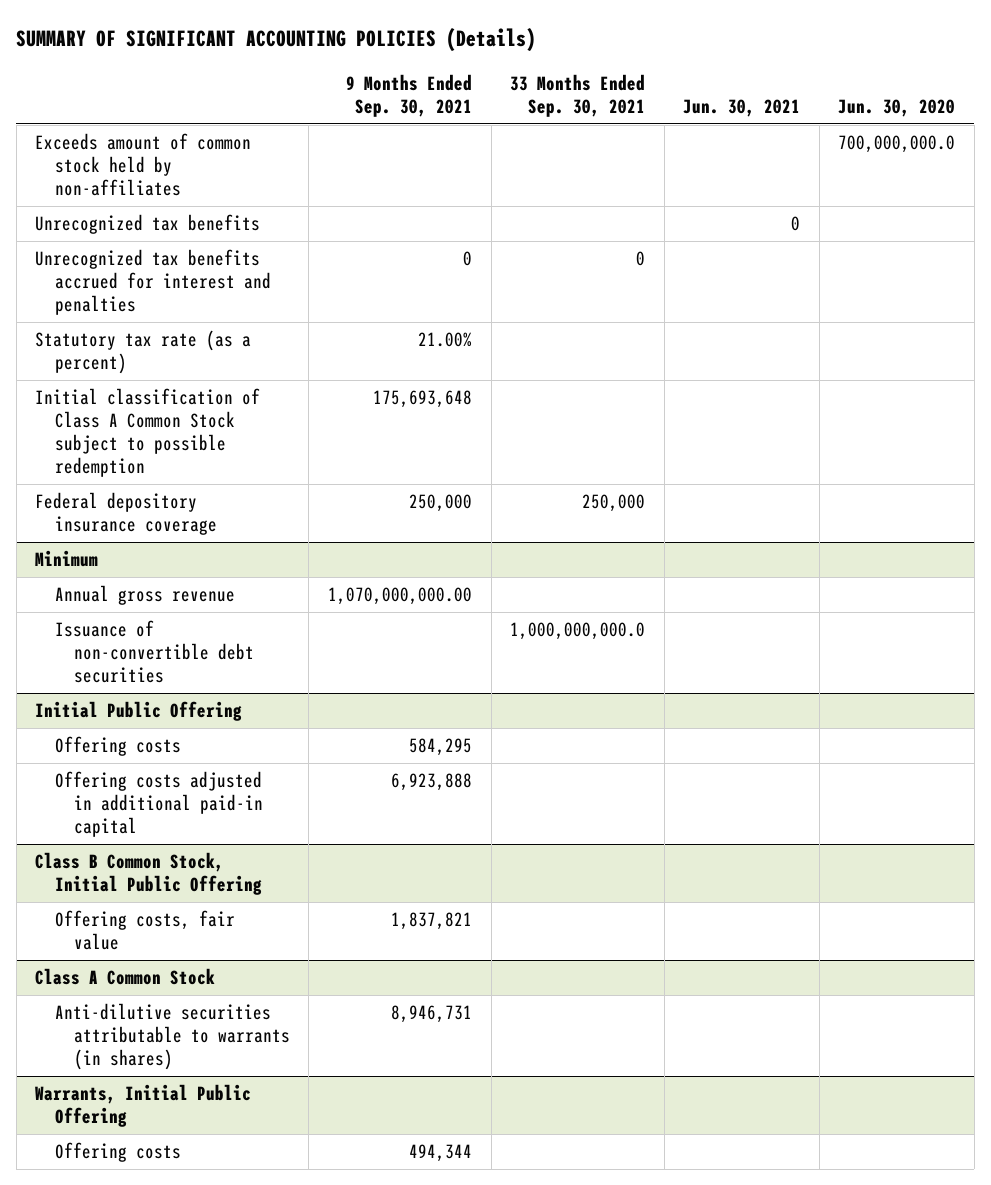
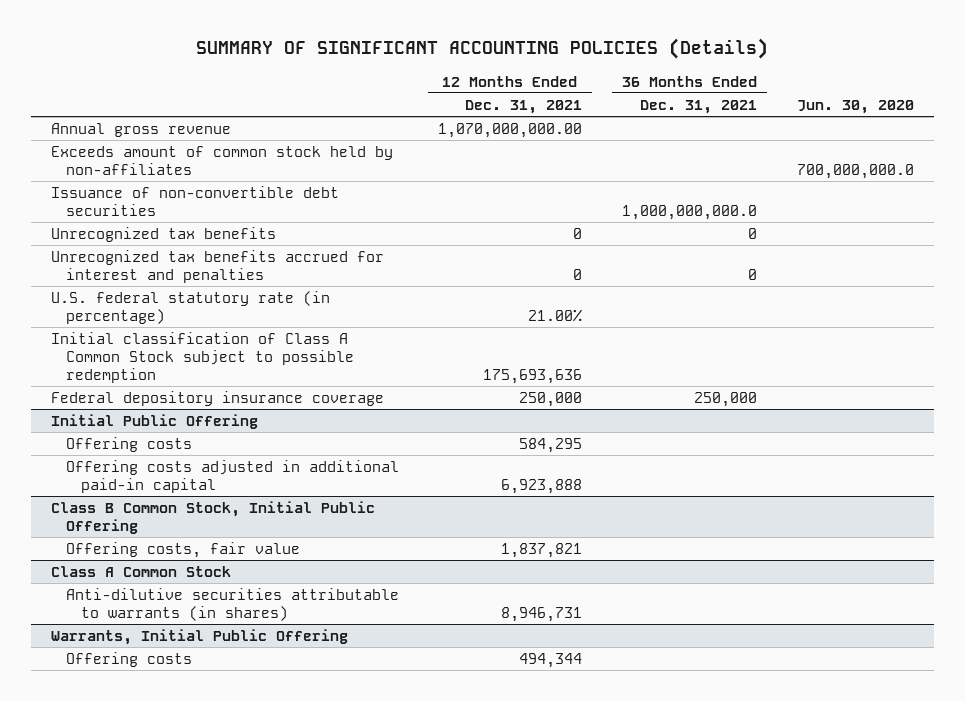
- | 9 Months Ended Sep. 30, 2021 | 33 Months Ended Sep. 30, 2021 | Jun. 30, 2021 | Jun. 30, 2020
+ | 12 Months Ended Dec. 31, 2021 | 36 Months Ended Dec. 31, 2021 | Jun. 30, 2020
+ Annual gross revenue | 1,070,000,000.00 | |
+ Issuance of non-convertible debt securities | | 1,000,000,000.0 |
- Statutory tax rate (as a percent) | 21.00% | | |
+ U.S. federal statutory rate (in percentage) | 21.00% | |
- Minimum
- Annual gross revenue | 1,070,000,000.00 | | |
- Issuance of non-convertible debt securities | | 1,000,000,000.0 | |

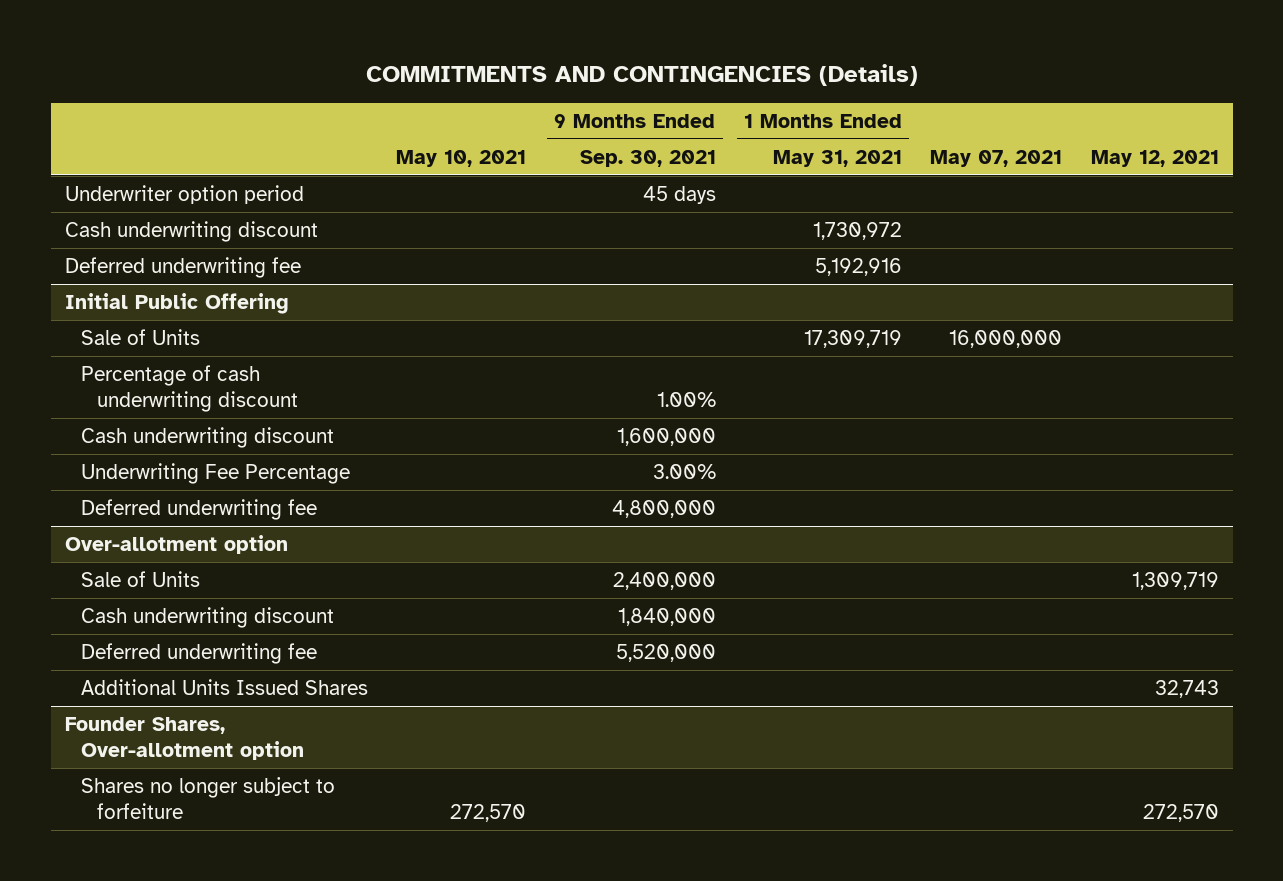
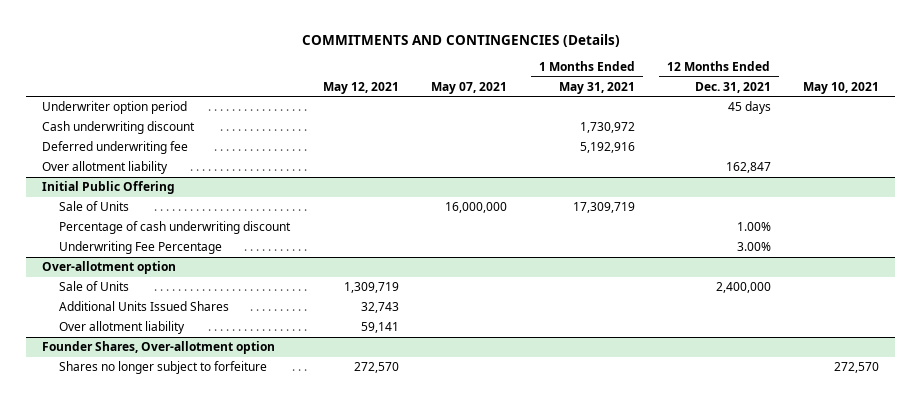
- | May 10, 2021 | 9 Months Ended Sep. 30, 2021 | 1 Months Ended May 31, 2021 | May 07, 2021 | May 12, 2021
+ | May 12, 2021 | May 07, 2021 | 1 Months Ended May 31, 2021 | 12 Months Ended Dec. 31, 2021 | May 10, 2021
+ Over allotment liability | | | | 162,847 |
@ Initial Public Offering
- Cash underwriting discount | | 1,600,000 | | |
- Deferred underwriting fee | | 4,800,000 | | |
@ Over-allotment option
- Cash underwriting discount | | 1,840,000 | | |
- Deferred underwriting fee | | 5,520,000 | | |
+ Over allotment liability | 59,141 | | | |

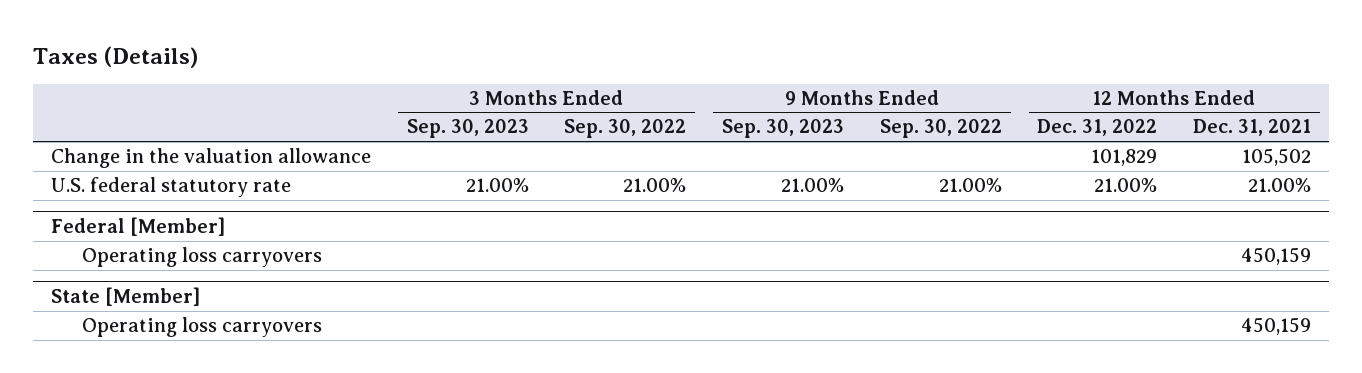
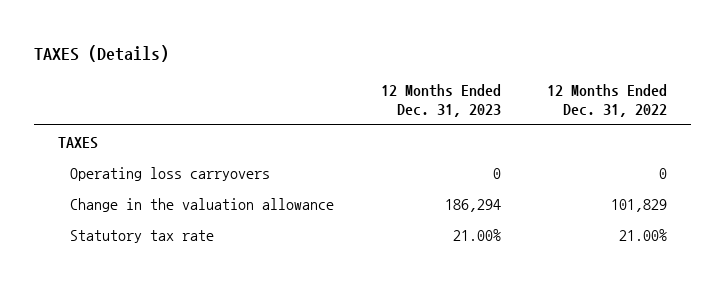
- Taxes (Details)
+ TAXES (Details)
- | 3 Months Ended Sep. 30, 2023 | 3 Months Ended Sep. 30, 2022 | 9 Months Ended Sep. 30, 2023 | 9 Months Ended Sep. 30, 2022 | 12 Months Ended Dec. 31, 2022 | 12 Months Ended Dec. 31, 2021
+ | 12 Months Ended Dec. 31, 2023 | 12 Months Ended Dec. 31, 2022
+ TAXES
+ Operating loss carryovers | 0 | 0
- U.S. federal statutory rate | 21.00% | 21.00% | 21.00% | 21.00% | 21.00% | 21.00%
- Federal [Member]
- Operating loss carryovers | | | | | | 450,159
- State [Member]
- Operating loss carryovers | | | | | | 450,159
+ Statutory tax rate | 21.00% | 21.00%

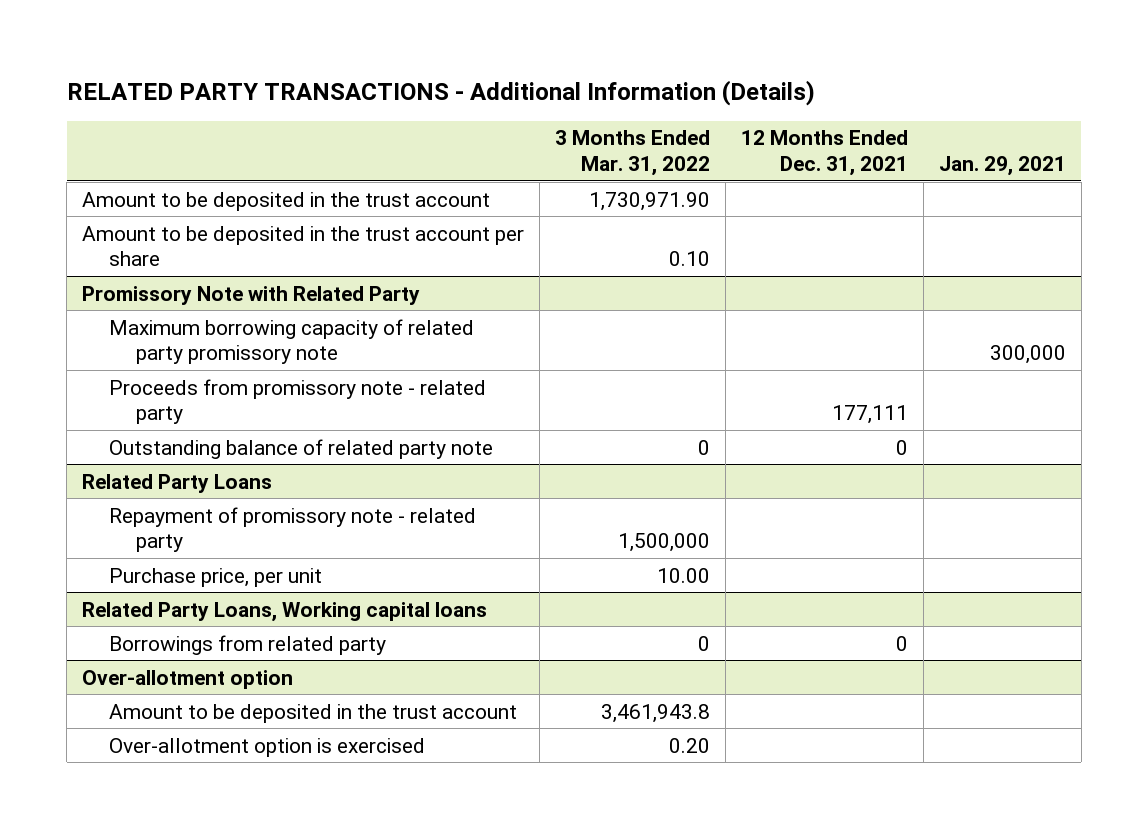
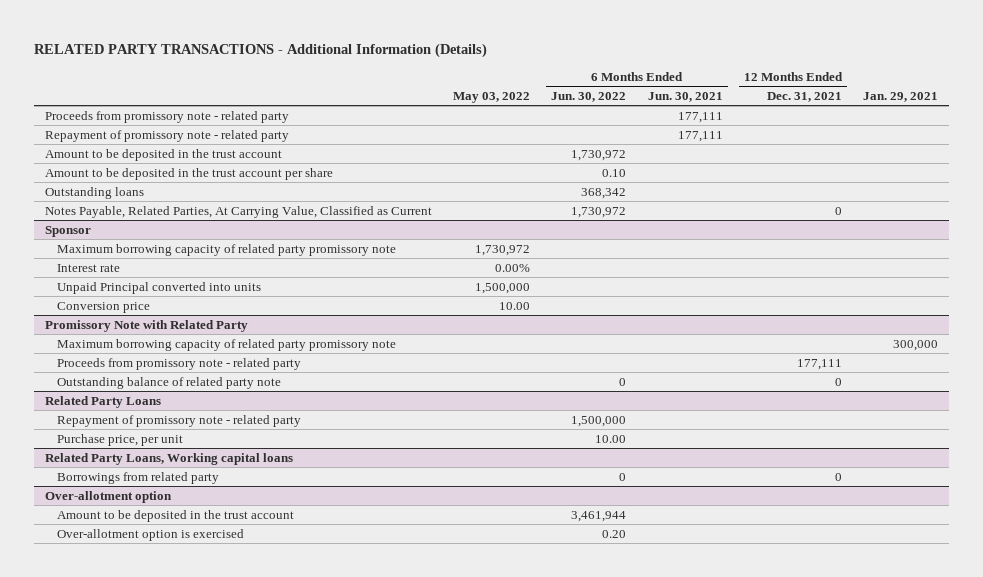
- | 3 Months Ended Mar. 31, 2022 | 12 Months Ended Dec. 31, 2021 | Jan. 29, 2021
+ | May 03, 2022 | 6 Months Ended Jun. 30, 2022 | 6 Months Ended Jun. 30, 2021 | 12 Months Ended Dec. 31, 2021 | Jan. 29, 2021
+ Proceeds from promissory note - related party | | | 177,111 | |
+ Repayment of promissory note - related party | | | 177,111 | |
+ Outstanding loans | | 368,342 | | |
+ Notes Payable, Related Parties, At Carrying Value, Classified as Current | | 1,730,972 | | 0 |
+ Sponsor
+ Maximum borrowing capacity of related party promissory note | 1,730,972 | | | |
+ Interest rate | 0.00% | | | |
+ Unpaid Principal converted into units | 1,500,000 | | | |
+ Conversion price | 10.00 | | | |

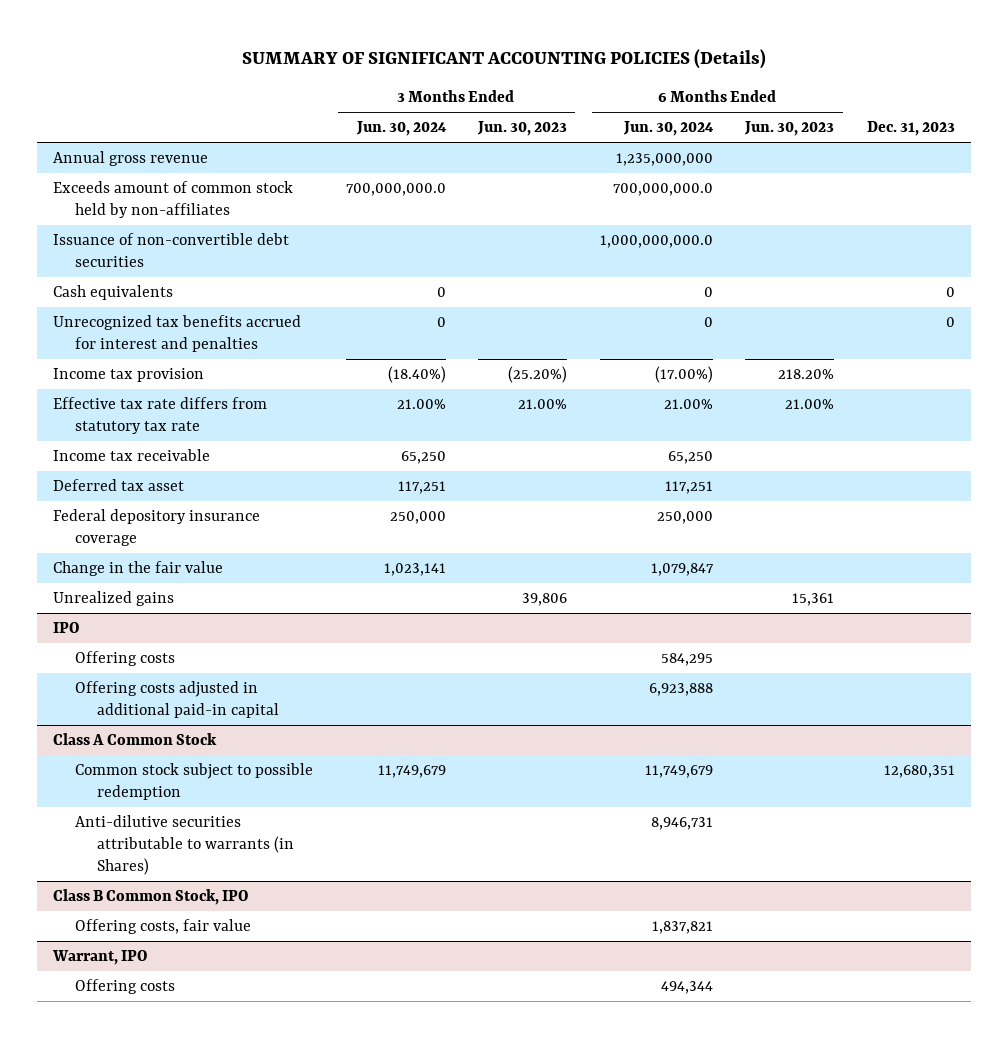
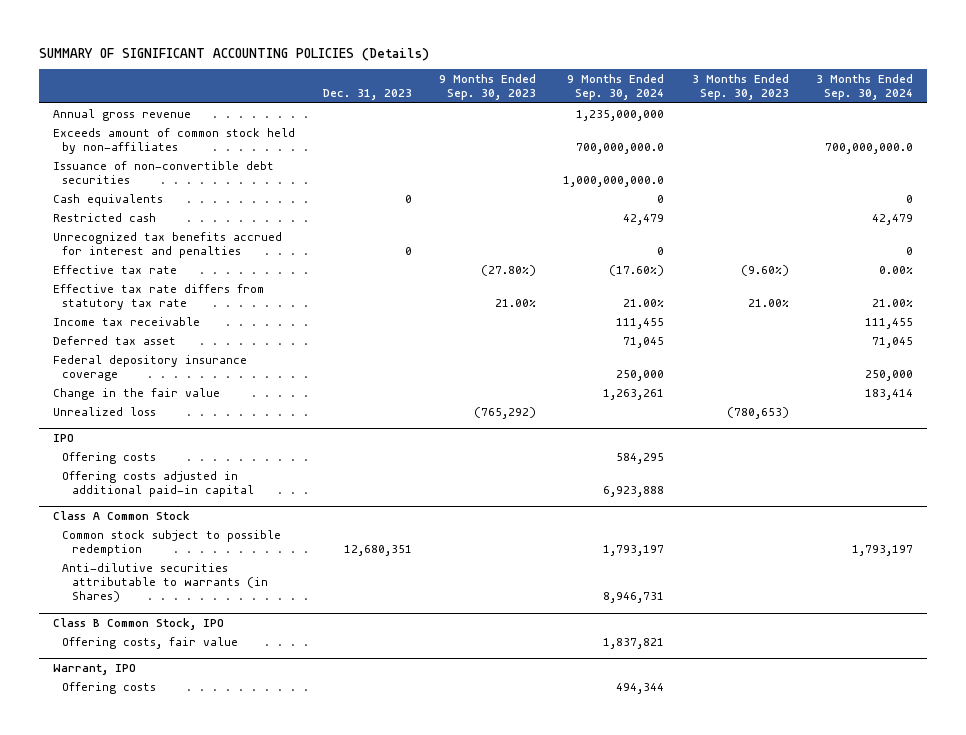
- | 3 Months Ended Jun. 30, 2024 | 3 Months Ended Jun. 30, 2023 | 6 Months Ended Jun. 30, 2024 | 6 Months Ended Jun. 30, 2023 | Dec. 31, 2023
+ | Dec. 31, 2023 | 9 Months Ended Sep. 30, 2023 | 9 Months Ended Sep. 30, 2024 | 3 Months Ended Sep. 30, 2023 | 3 Months Ended Sep. 30, 2024
+ Restricted cash | | | 42,479 | | 42,479
- Income tax provision | (18.40%) | (25.20%) | (17.00%) | 218.20% |
+ Effective tax rate | | (27.80%) | (17.60%) | (9.60%) | 0.00%
- Unrealized gains | | 39,806 | | 15,361 |
+ Unrealized loss | | (765,292) | | (780,653) |

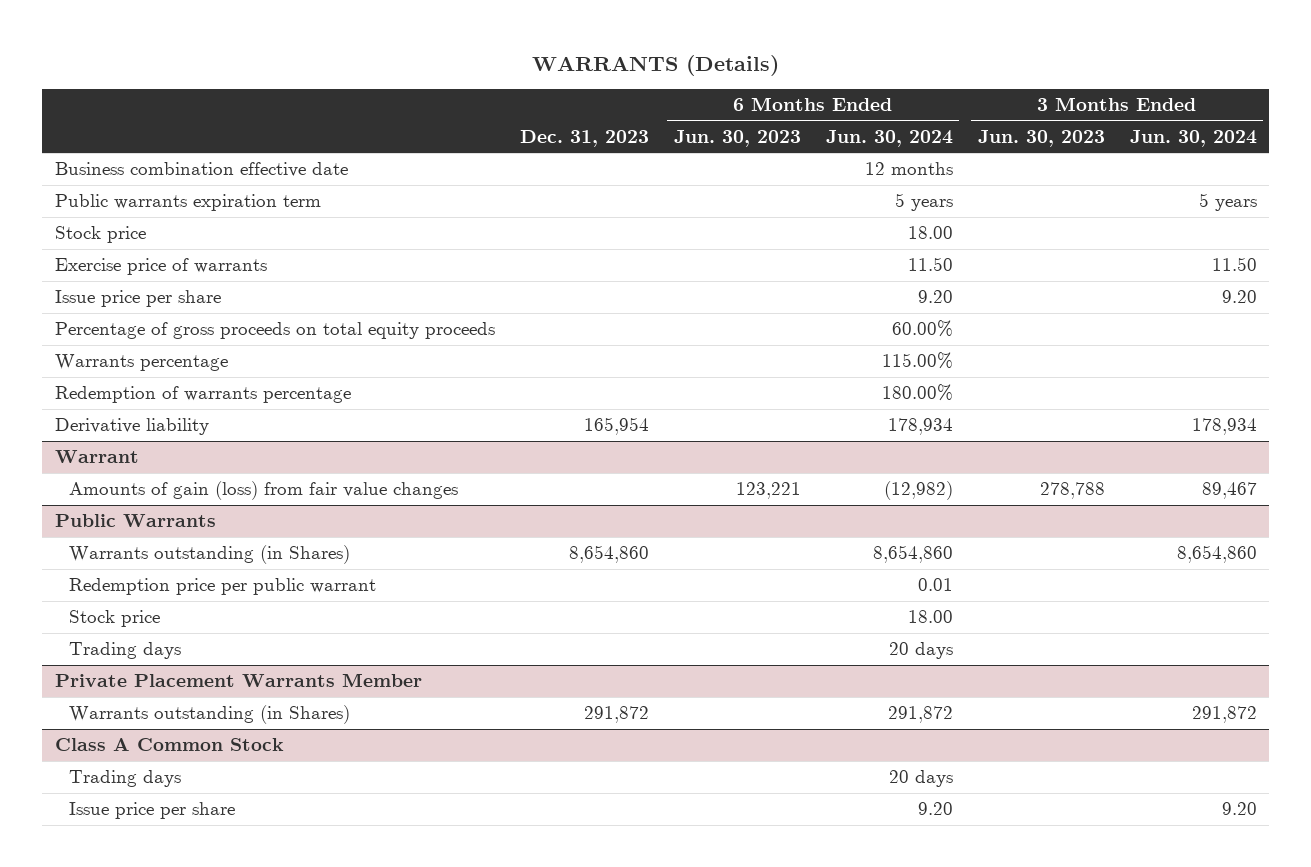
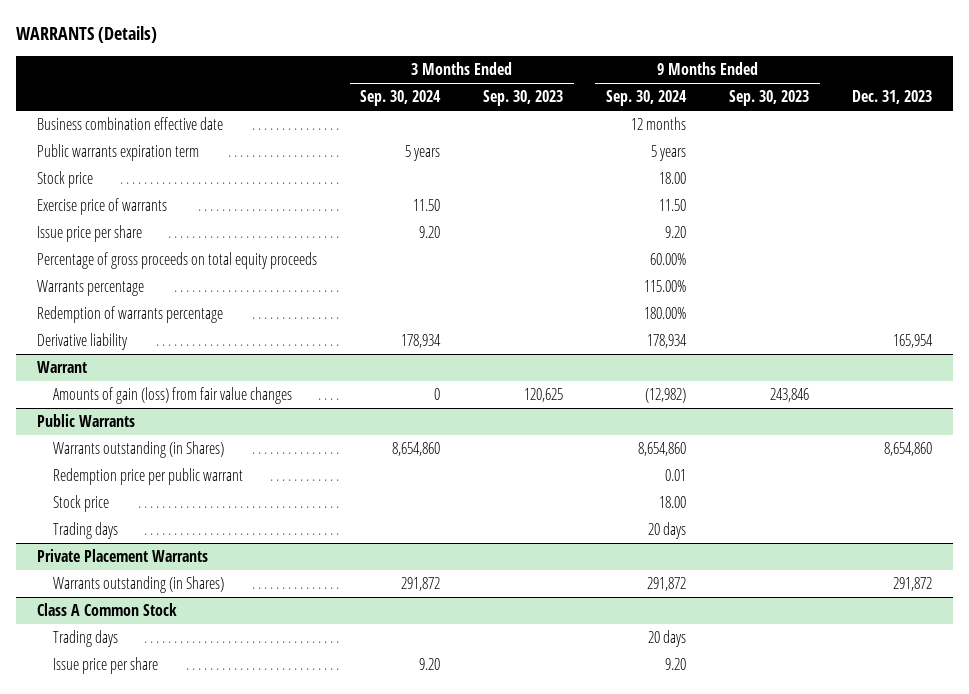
- | Dec. 31, 2023 | 6 Months Ended Jun. 30, 2023 | 6 Months Ended Jun. 30, 2024 | 3 Months Ended Jun. 30, 2023 | 3 Months Ended Jun. 30, 2024
+ | 3 Months Ended Sep. 30, 2024 | 3 Months Ended Sep. 30, 2023 | 9 Months Ended Sep. 30, 2024 | 9 Months Ended Sep. 30, 2023 | Dec. 31, 2023
- Private Placement Warrants Member
+ Private Placement Warrants

